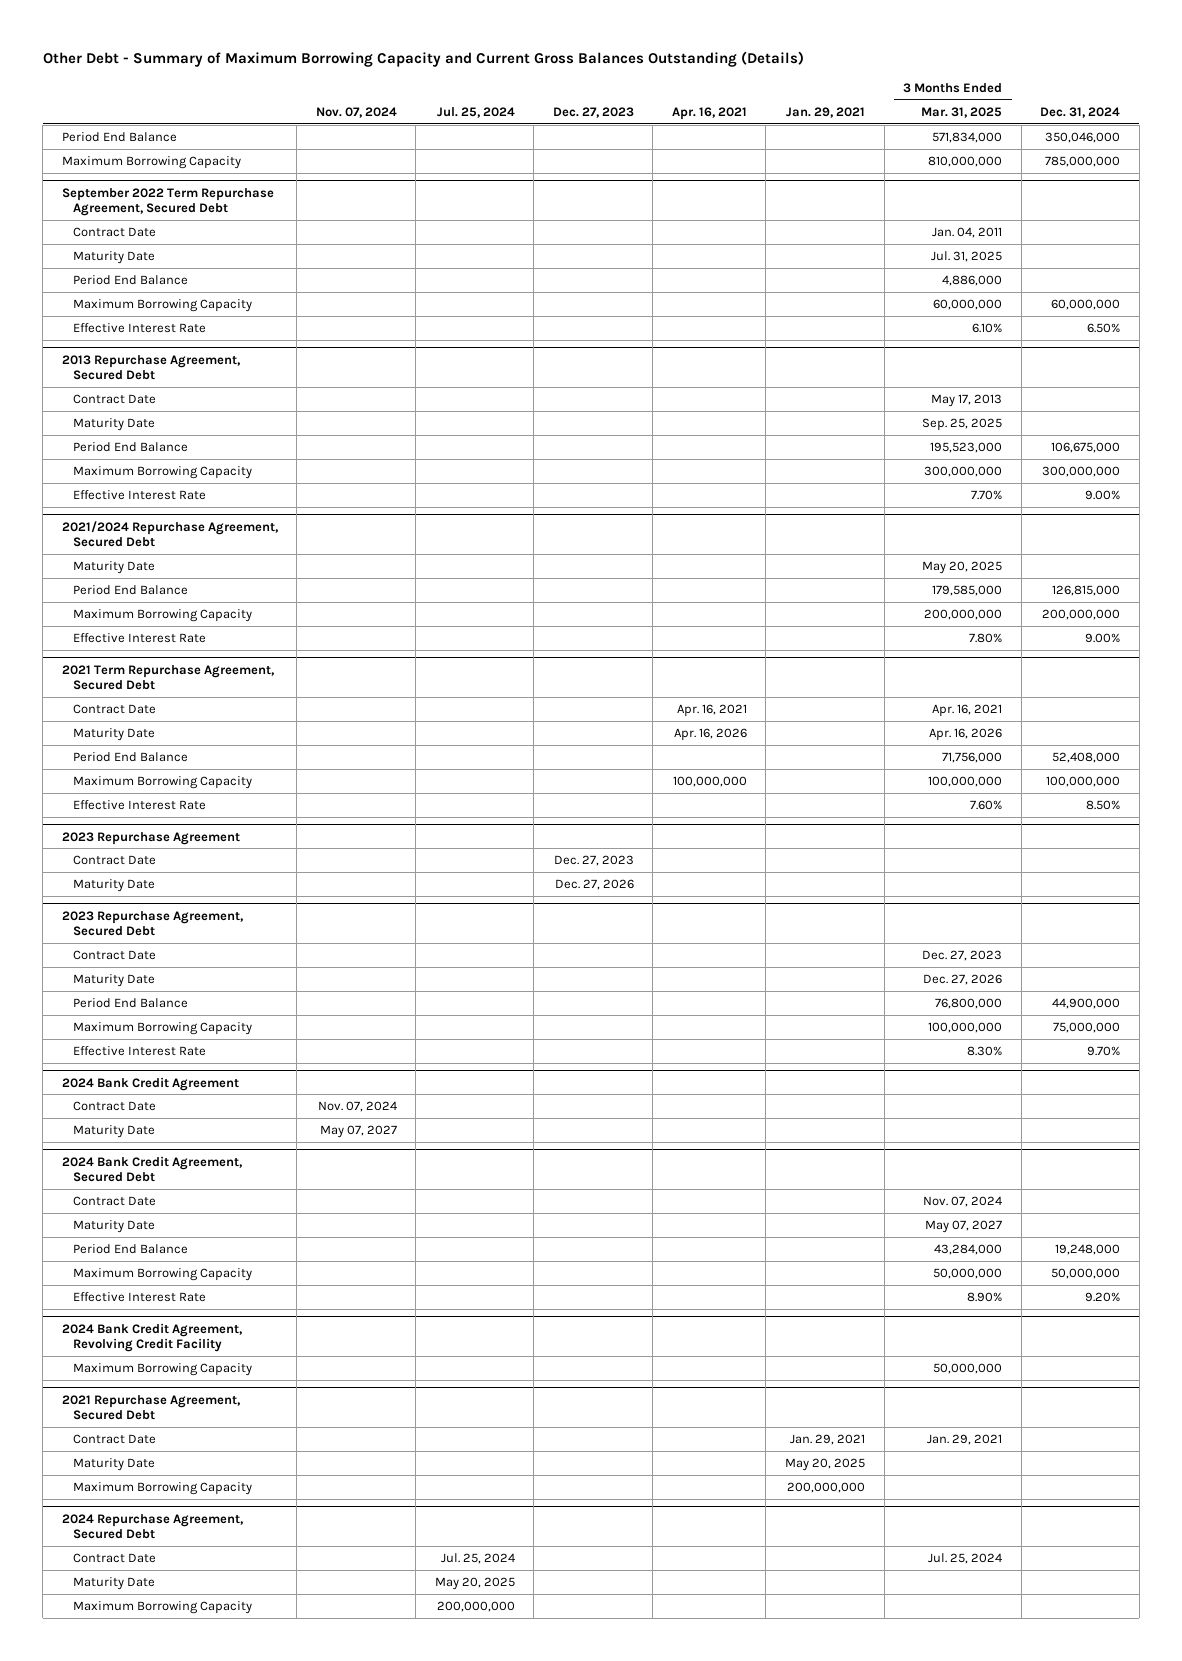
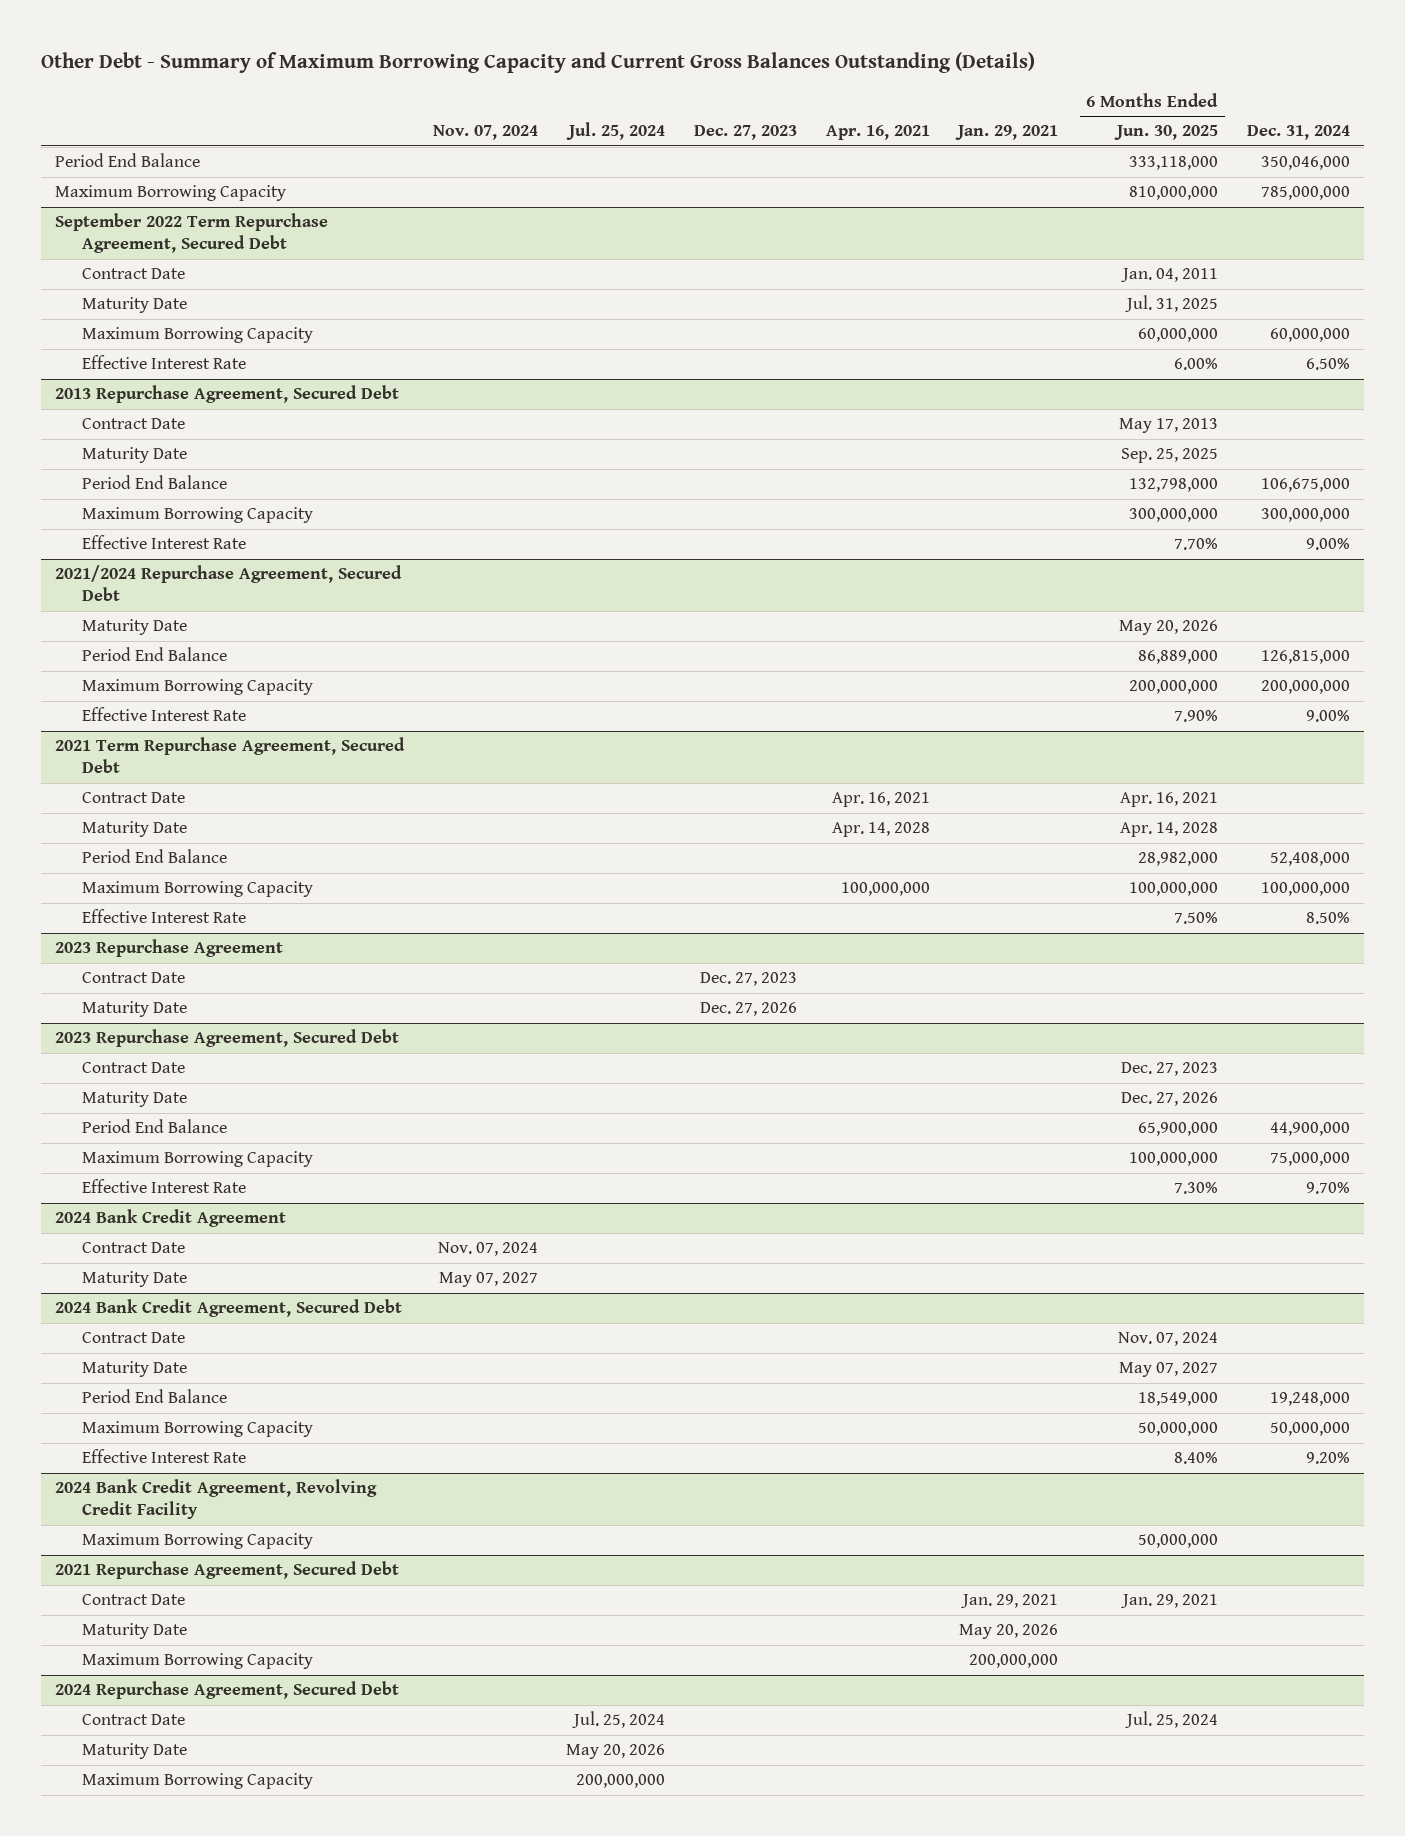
- | Nov. 07, 2024 | Jul. 25, 2024 | Dec. 27, 2023 | Apr. 16, 2021 | Jan. 29, 2021 | 3 Months Ended Mar. 31, 2025 | Dec. 31, 2024
+ | Nov. 07, 2024 | Jul. 25, 2024 | Dec. 27, 2023 | Apr. 16, 2021 | Jan. 29, 2021 | 6 Months Ended Jun. 30, 2025 | Dec. 31, 2024
@ September 2022 Term Repurchase Agreement, Secured Debt
- Period End Balance | | | | | | 4,886,000 |
@ 2021 Term Repurchase Agreement, Secured Debt
- Maturity Date | | | | Apr. 16, 2026 | | Apr. 16, 2026 |
+ Maturity Date | | | | Apr. 14, 2028 | | Apr. 14, 2028 |
@ 2021 Repurchase Agreement, Secured Debt
- Maturity Date | | | | | May 20, 2025 | |
+ Maturity Date | | | | | May 20, 2026 | |
@ 2024 Repurchase Agreement, Secured Debt
- Maturity Date | | May 20, 2025 | | | | |
+ Maturity Date | | May 20, 2026 | | | | |

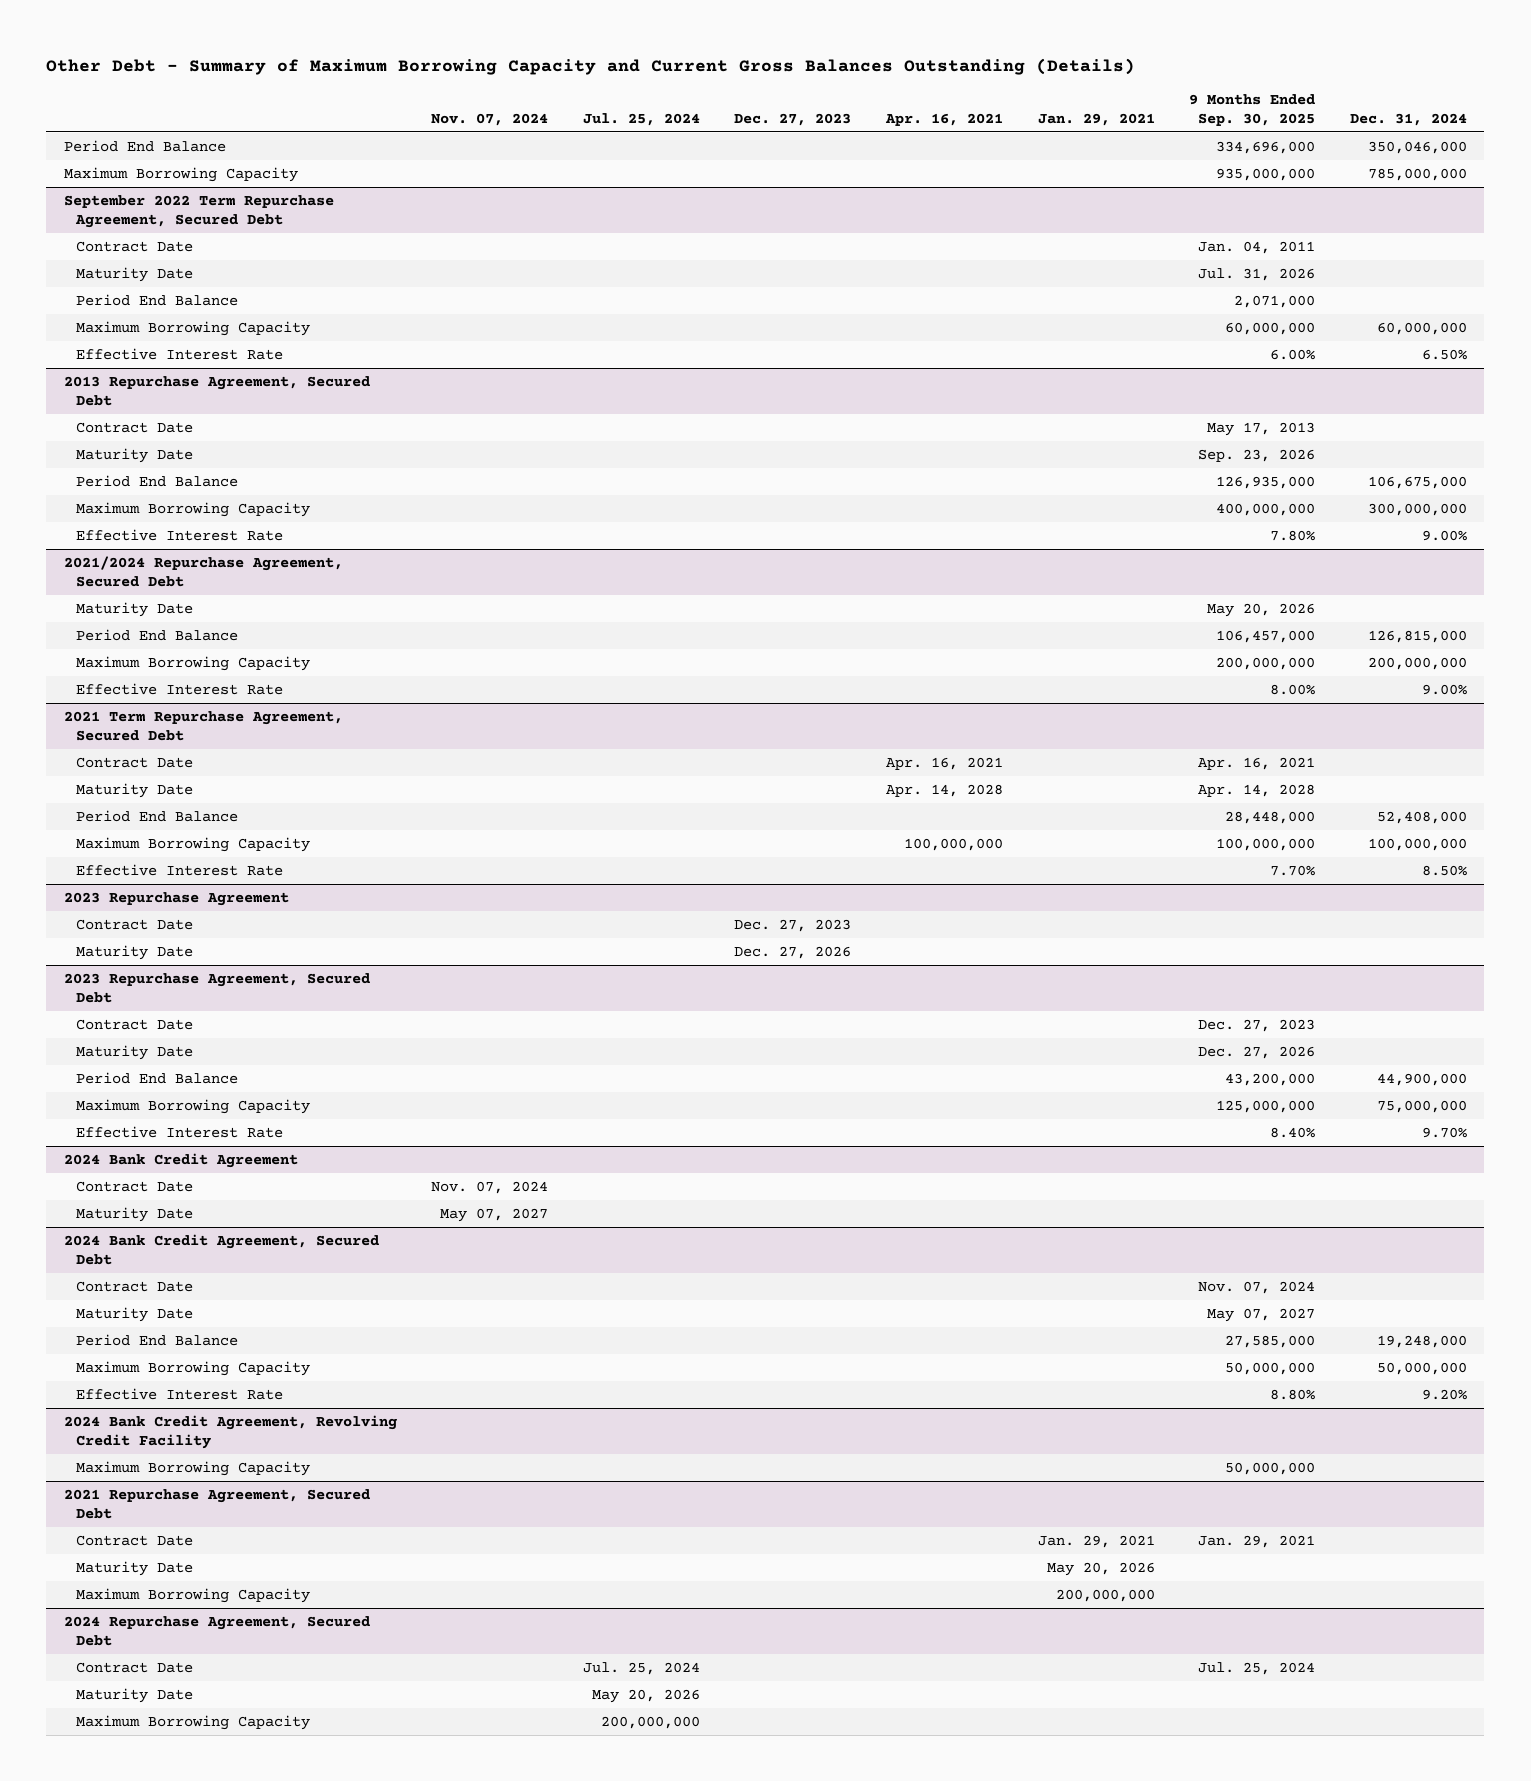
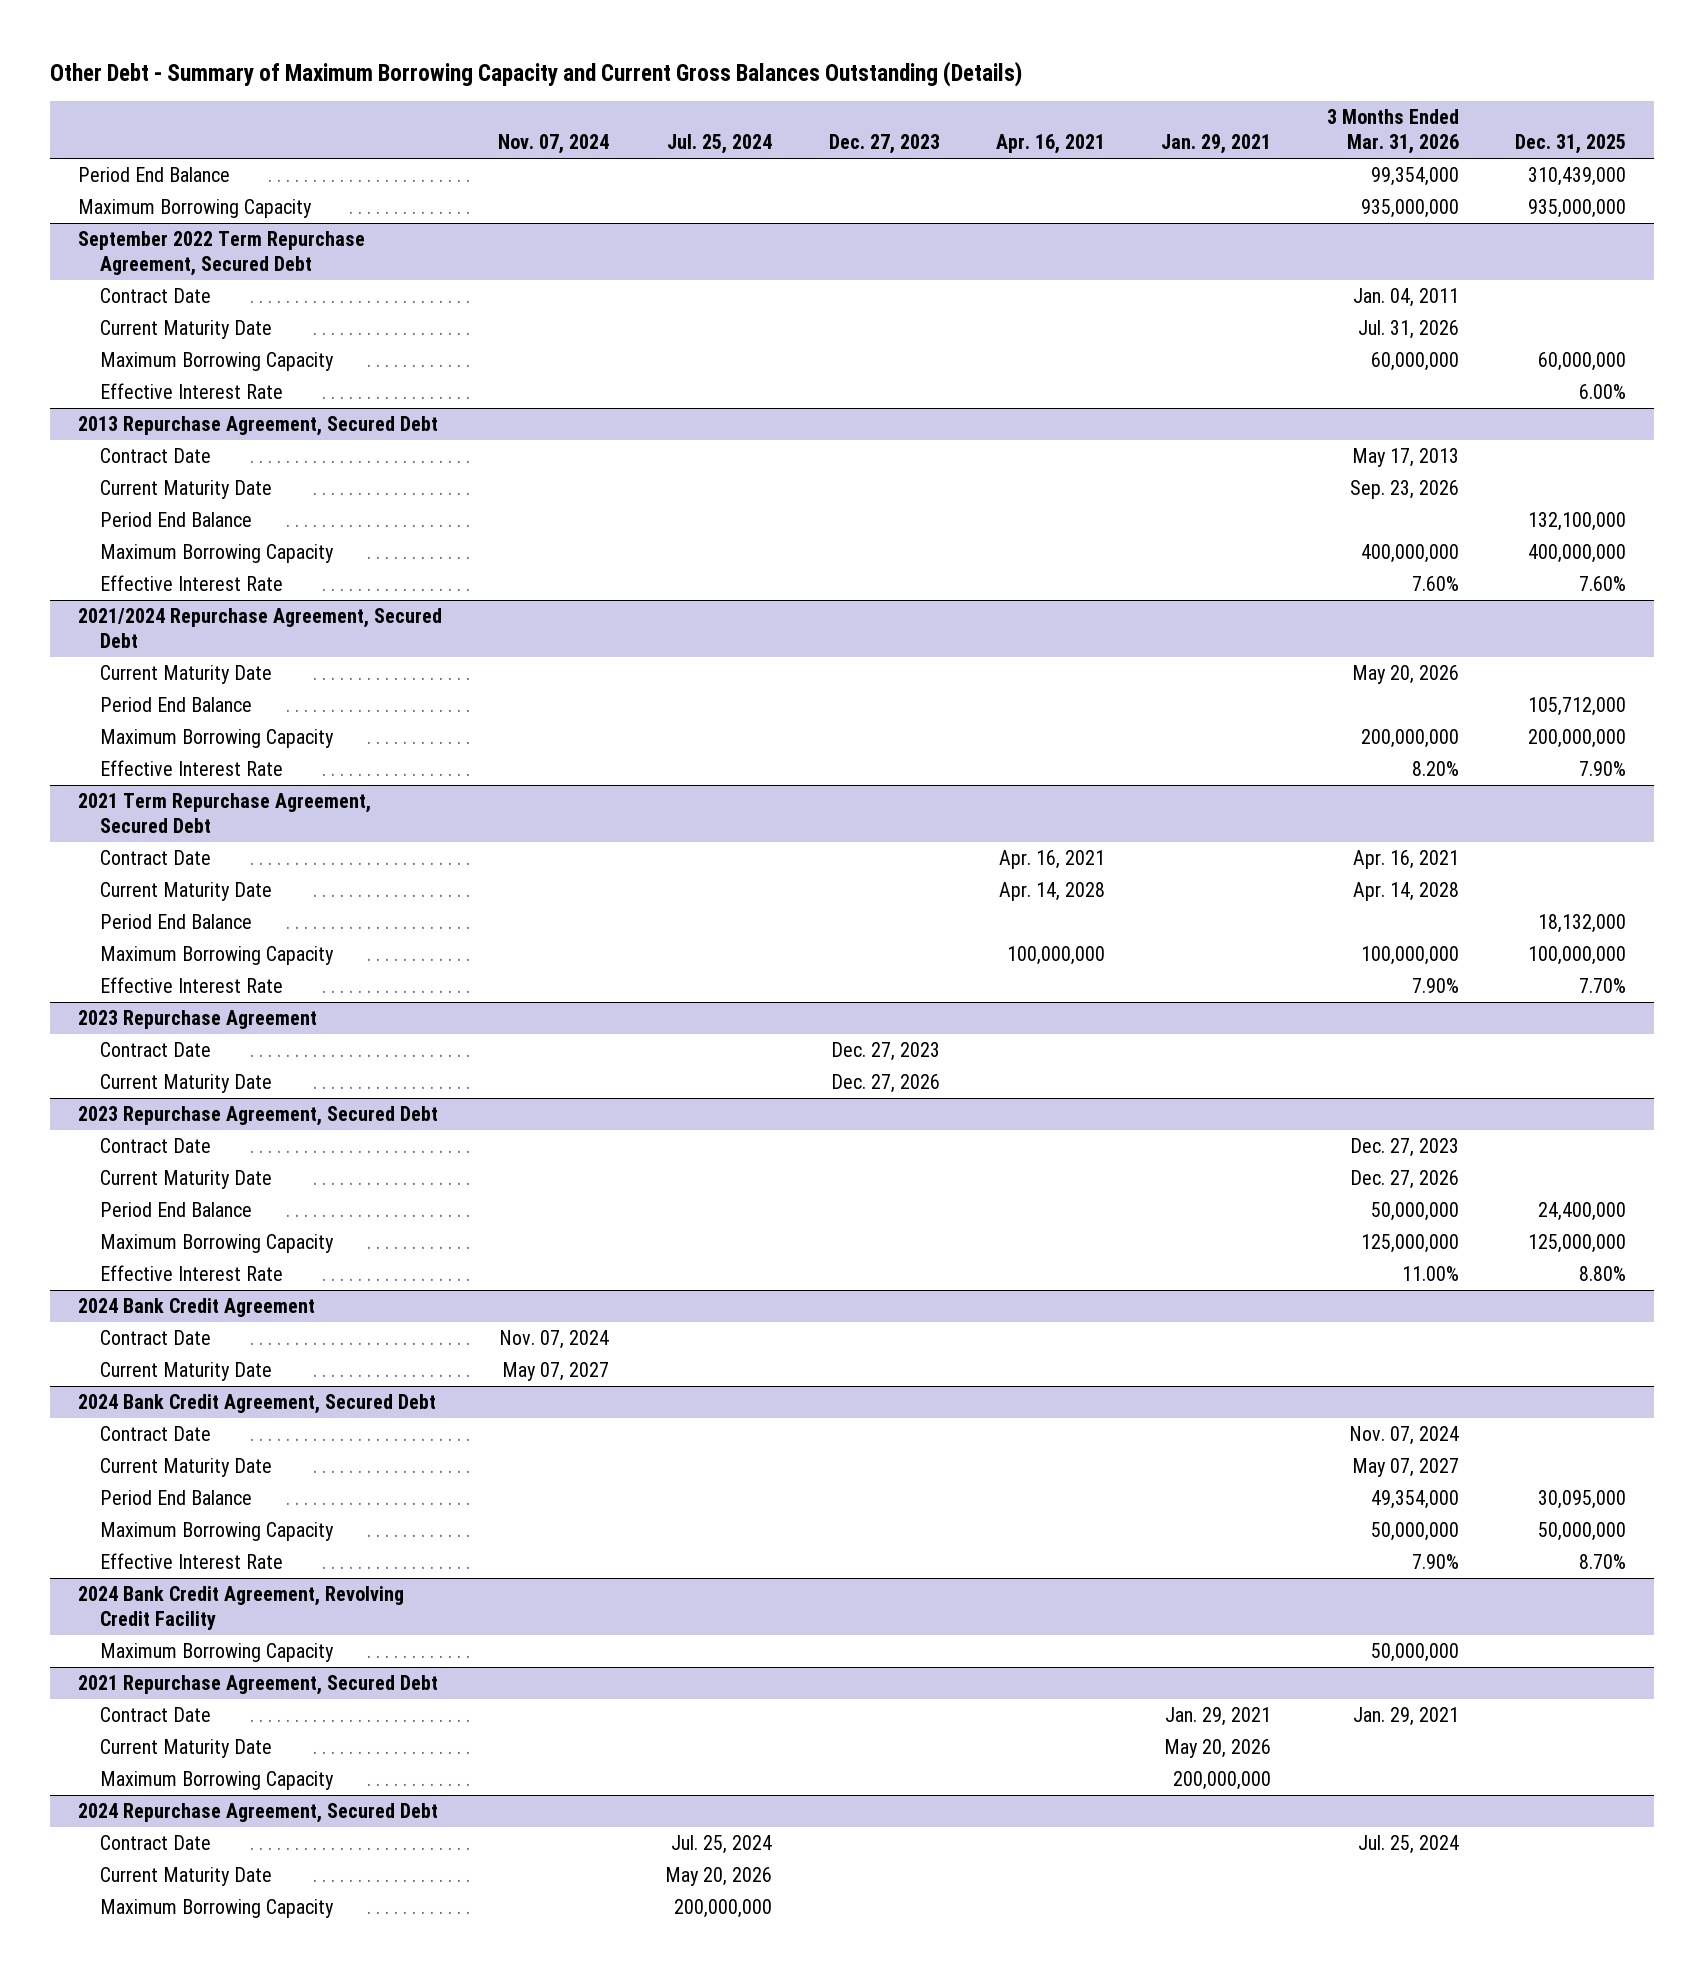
- | Nov. 07, 2024 | Jul. 25, 2024 | Dec. 27, 2023 | Apr. 16, 2021 | Jan. 29, 2021 | 9 Months Ended Sep. 30, 2025 | Dec. 31, 2024
+ | Nov. 07, 2024 | Jul. 25, 2024 | Dec. 27, 2023 | Apr. 16, 2021 | Jan. 29, 2021 | 3 Months Ended Mar. 31, 2026 | Dec. 31, 2025
@ September 2022 Term Repurchase Agreement, Secured Debt
- Maturity Date | | | | | | Jul. 31, 2026 |
- Period End Balance | | | | | | 2,071,000 |
+ Current Maturity Date | | | | | | Jul. 31, 2026 |
@ 2013 Repurchase Agreement, Secured Debt
- Maturity Date | | | | | | Sep. 23, 2026 |
+ Current Maturity Date | | | | | | Sep. 23, 2026 |
@ 2021/2024 Repurchase Agreement, Secured Debt
- Maturity Date | | | | | | May 20, 2026 |
+ Current Maturity Date | | | | | | May 20, 2026 |
@ 2021 Term Repurchase Agreement, Secured Debt
- Maturity Date | | | | Apr. 14, 2028 | | Apr. 14, 2028 |
+ Current Maturity Date | | | | Apr. 14, 2028 | | Apr. 14, 2028 |
@ 2023 Repurchase Agreement
- Maturity Date | | | Dec. 27, 2026 | | | |
+ Current Maturity Date | | | Dec. 27, 2026 | | | |
@ 2023 Repurchase Agreement, Secured Debt
- Maturity Date | | | | | | Dec. 27, 2026 |
+ Current Maturity Date | | | | | | Dec. 27, 2026 |
@ 2024 Bank Credit Agreement
- Maturity Date | May 07, 2027 | | | | | |
+ Current Maturity Date | May 07, 2027 | | | | | |
@ 2024 Bank Credit Agreement, Secured Debt
- Maturity Date | | | | | | May 07, 2027 |
+ Current Maturity Date | | | | | | May 07, 2027 |
@ 2021 Repurchase Agreement, Secured Debt
- Maturity Date | | | | | May 20, 2026 | |
+ Current Maturity Date | | | | | May 20, 2026 | |
@ 2024 Repurchase Agreement, Secured Debt
- Maturity Date | | May 20, 2026 | | | | |
+ Current Maturity Date | | May 20, 2026 | | | | |

